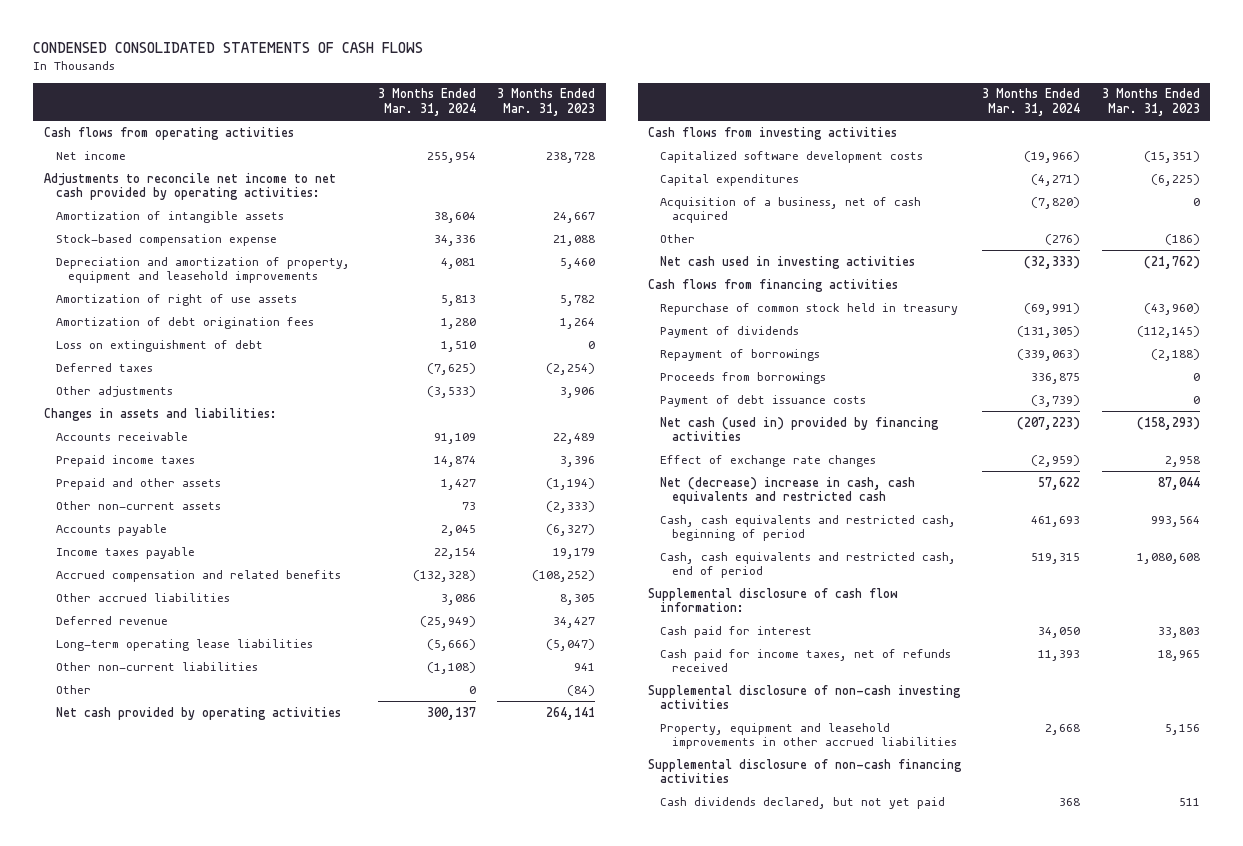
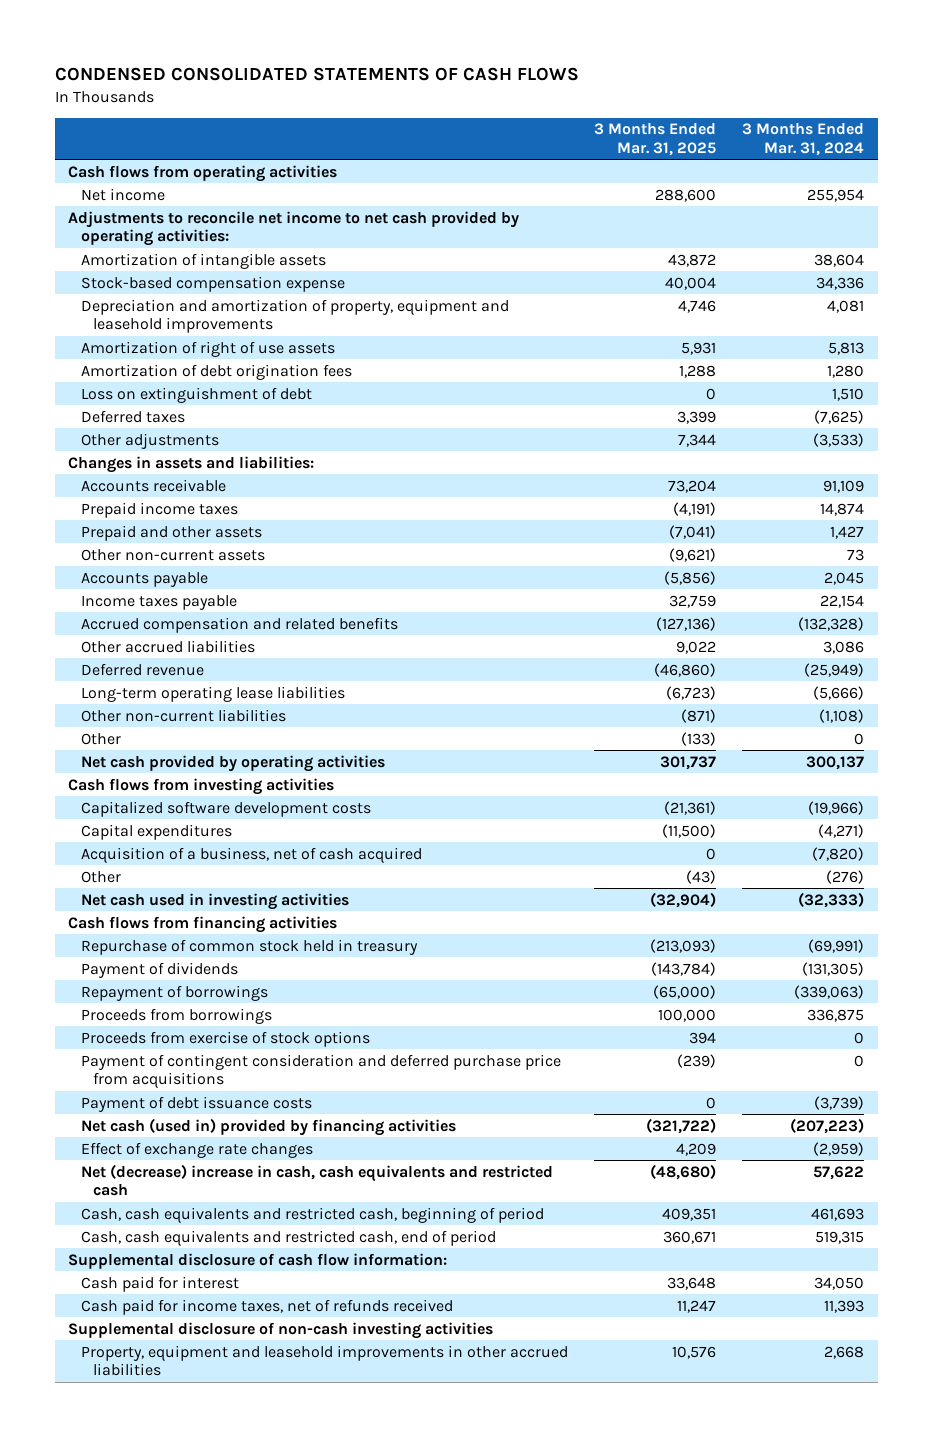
- | 3 Months Ended Mar. 31, 2024 | 3 Months Ended Mar. 31, 2023
+ | 3 Months Ended Mar. 31, 2025 | 3 Months Ended Mar. 31, 2024
+ Proceeds from exercise of stock options | 394 | 0
+ Payment of contingent consideration and deferred purchase price from acquisitions | (239) | 0
- Supplemental disclosure of non-cash financing activities
- Cash dividends declared, but not yet paid | 368 | 511

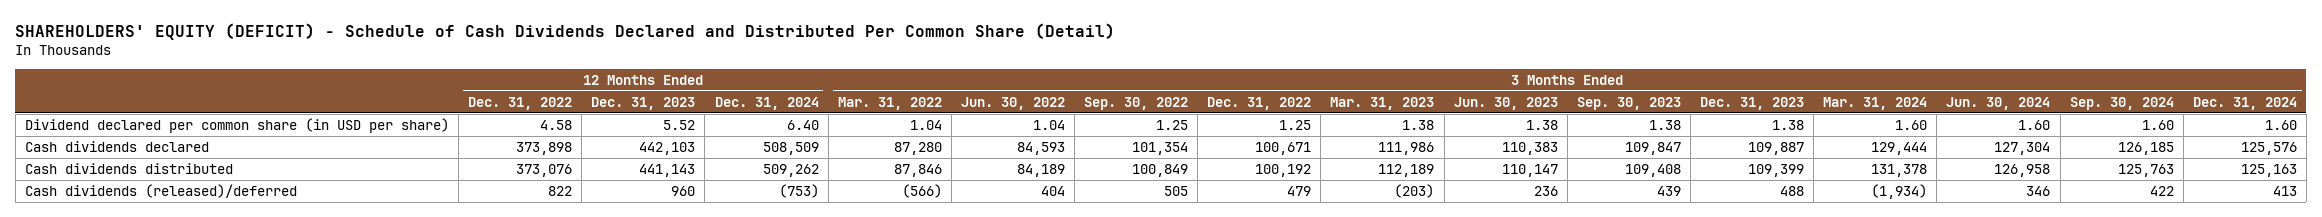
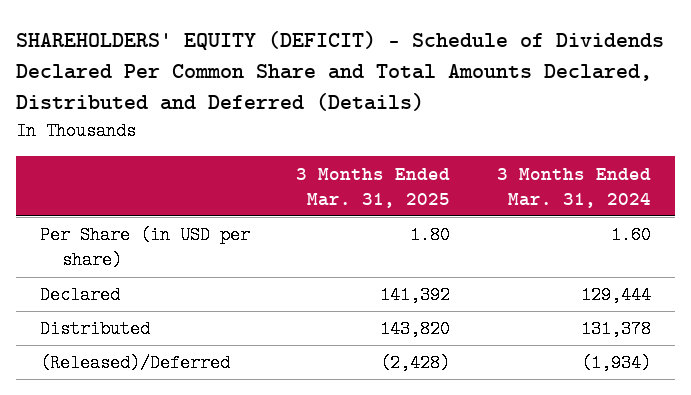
- SHAREHOLDERS' EQUITY (DEFICIT) - Schedule of Cash Dividends Declared and Distributed Per Common Share (Detail)
+ SHAREHOLDERS' EQUITY (DEFICIT) - Schedule of Dividends Declared Per Common Share and Total Amounts Declared, Distributed and Deferred (Details)
- | 12 Months Ended Dec. 31, 2022 | 12 Months Ended Dec. 31, 2023 | 12 Months Ended Dec. 31, 2024 | 3 Months Ended Mar. 31, 2022 | 3 Months Ended Jun. 30, 2022 | 3 Months Ended Sep. 30, 2022 | 3 Months Ended Dec. 31, 2022 | 3 Months Ended Mar. 31, 2023 | 3 Months Ended Jun. 30, 2023 | 3 Months Ended Sep. 30, 2023 | 3 Months Ended Dec. 31, 2023 | 3 Months Ended Mar. 31, 2024 | 3 Months Ended Jun. 30, 2024 | 3 Months Ended Sep. 30, 2024 | 3 Months Ended Dec. 31, 2024
+ | 3 Months Ended Mar. 31, 2025 | 3 Months Ended Mar. 31, 2024
- Dividend declared per common share (in USD per share) | 4.58 | 5.52 | 6.40 | 1.04 | 1.04 | 1.25 | 1.25 | 1.38 | 1.38 | 1.38 | 1.38 | 1.60 | 1.60 | 1.60 | 1.60
- Cash dividends declared | 373,898 | 442,103 | 508,509 | 87,280 | 84,593 | 101,354 | 100,671 | 111,986 | 110,383 | 109,847 | 109,887 | 129,444 | 127,304 | 126,185 | 125,576
- Cash dividends distributed | 373,076 | 441,143 | 509,262 | 87,846 | 84,189 | 100,849 | 100,192 | 112,189 | 110,147 | 109,408 | 109,399 | 131,378 | 126,958 | 125,763 | 125,163
- Cash dividends (released)/deferred | 822 | 960 | (753) | (566) | 404 | 505 | 479 | (203) | 236 | 439 | 488 | (1,934) | 346 | 422 | 413
+ Per Share (in USD per share) | 1.80 | 1.60
+ Declared | 141,392 | 129,444
+ Distributed | 143,820 | 131,378
+ (Released)/Deferred | (2,428) | (1,934)

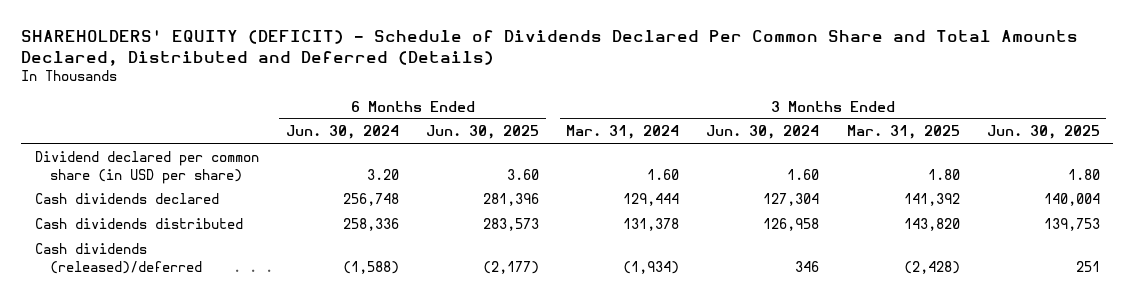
- | 3 Months Ended Mar. 31, 2025 | 3 Months Ended Mar. 31, 2024
+ | 6 Months Ended Jun. 30, 2024 | 6 Months Ended Jun. 30, 2025 | 3 Months Ended Mar. 31, 2024 | 3 Months Ended Jun. 30, 2024 | 3 Months Ended Mar. 31, 2025 | 3 Months Ended Jun. 30, 2025
- Per Share (in USD per share) | 1.80 | 1.60
- Declared | 141,392 | 129,444
- Distributed | 143,820 | 131,378
- (Released)/Deferred | (2,428) | (1,934)
+ Dividend declared per common share (in USD per share) | 3.20 | 3.60 | 1.60 | 1.60 | 1.80 | 1.80
+ Cash dividends declared | 256,748 | 281,396 | 129,444 | 127,304 | 141,392 | 140,004
+ Cash dividends distributed | 258,336 | 283,573 | 131,378 | 126,958 | 143,820 | 139,753
+ Cash dividends (released)/deferred | (1,588) | (2,177) | (1,934) | 346 | (2,428) | 251

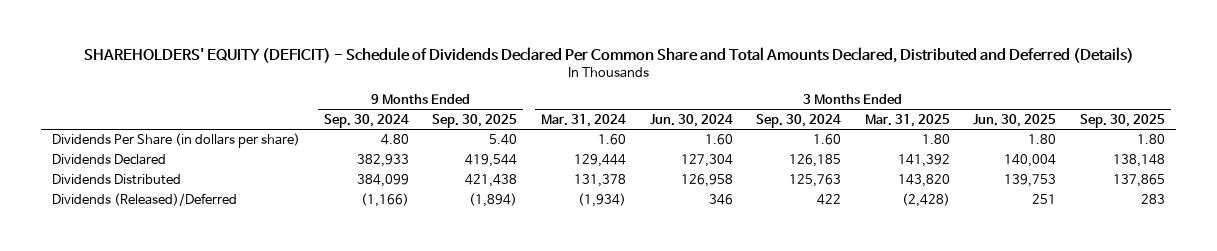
- | 6 Months Ended Jun. 30, 2024 | 6 Months Ended Jun. 30, 2025 | 3 Months Ended Mar. 31, 2024 | 3 Months Ended Jun. 30, 2024 | 3 Months Ended Mar. 31, 2025 | 3 Months Ended Jun. 30, 2025
+ | 9 Months Ended Sep. 30, 2024 | 9 Months Ended Sep. 30, 2025 | 3 Months Ended Mar. 31, 2024 | 3 Months Ended Jun. 30, 2024 | 3 Months Ended Sep. 30, 2024 | 3 Months Ended Mar. 31, 2025 | 3 Months Ended Jun. 30, 2025 | 3 Months Ended Sep. 30, 2025
- Dividend declared per common share (in USD per share) | 3.20 | 3.60 | 1.60 | 1.60 | 1.80 | 1.80
- Cash dividends declared | 256,748 | 281,396 | 129,444 | 127,304 | 141,392 | 140,004
- Cash dividends distributed | 258,336 | 283,573 | 131,378 | 126,958 | 143,820 | 139,753
- Cash dividends (released)/deferred | (1,588) | (2,177) | (1,934) | 346 | (2,428) | 251
+ Dividends Per Share (in dollars per share) | 4.80 | 5.40 | 1.60 | 1.60 | 1.60 | 1.80 | 1.80 | 1.80
+ Dividends Declared | 382,933 | 419,544 | 129,444 | 127,304 | 126,185 | 141,392 | 140,004 | 138,148
+ Dividends Distributed | 384,099 | 421,438 | 131,378 | 126,958 | 125,763 | 143,820 | 139,753 | 137,865
+ Dividends (Released)/Deferred | (1,166) | (1,894) | (1,934) | 346 | 422 | (2,428) | 251 | 283

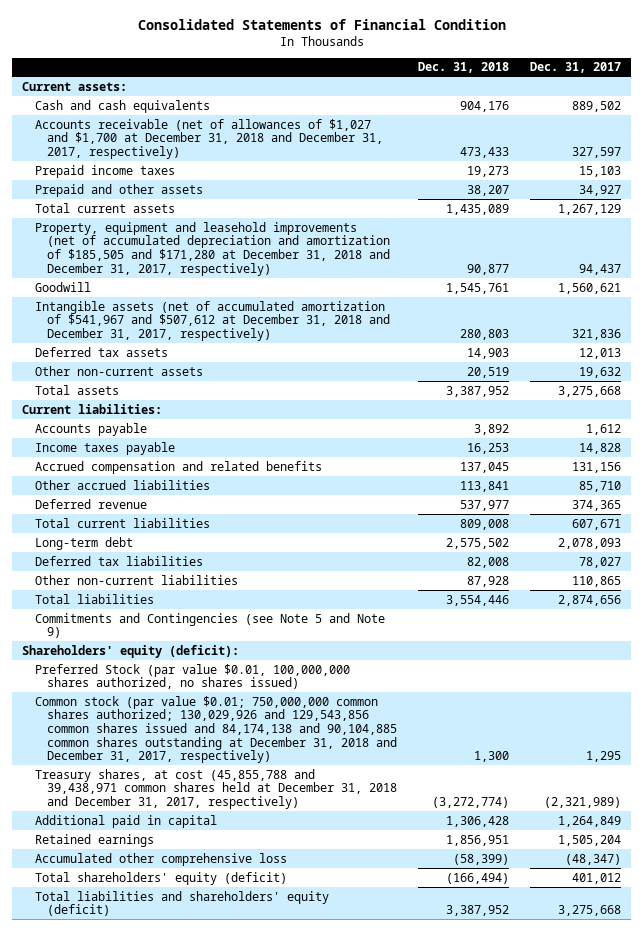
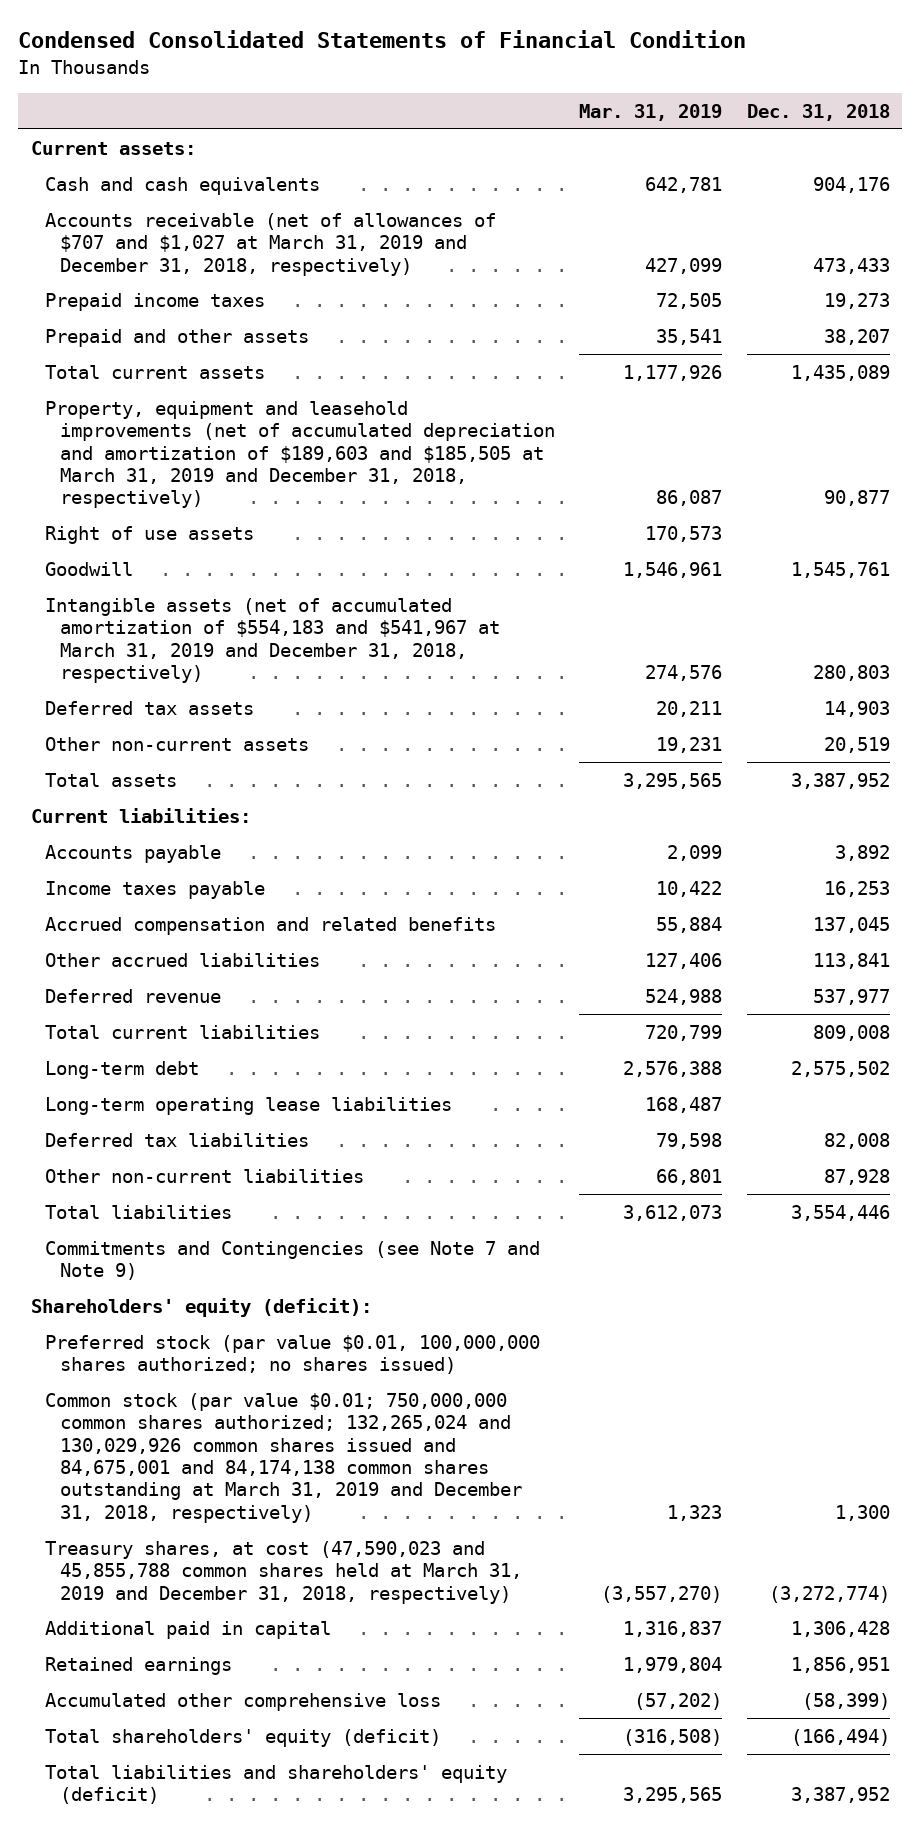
- Consolidated Statements of Financial Condition
+ Condensed Consolidated Statements of Financial Condition
- | Dec. 31, 2018 | Dec. 31, 2017
+ | Mar. 31, 2019 | Dec. 31, 2018
- Accounts receivable (net of allowances of $1,027 and $1,700 at December 31, 2018 and December 31, 2017, respectively) | 473,433 | 327,597
+ Accounts receivable (net of allowances of $707 and $1,027 at March 31, 2019 and December 31, 2018, respectively) | 427,099 | 473,433
- Property, equipment and leasehold improvements (net of accumulated depreciation and amortization of $185,505 and $171,280 at December 31, 2018 and December 31, 2017, respectively) | 90,877 | 94,437
+ Property, equipment and leasehold improvements (net of accumulated depreciation and amortization of $189,603 and $185,505 at March 31, 2019 and December 31, 2018, respectively) | 86,087 | 90,877
+ Right of use assets | 170,573 |
- Intangible assets (net of accumulated amortization of $541,967 and $507,612 at December 31, 2018 and December 31, 2017, respectively) | 280,803 | 321,836
+ Intangible assets (net of accumulated amortization of $554,183 and $541,967 at March 31, 2019 and December 31, 2018, respectively) | 274,576 | 280,803
+ Long-term operating lease liabilities | 168,487 |
- Commitments and Contingencies (see Note 5 and Note 9)
+ Commitments and Contingencies (see Note 7 and Note 9)
- Preferred Stock (par value $0.01, 100,000,000 shares authorized, no shares issued)
- Common stock (par value $0.01; 750,000,000 common shares authorized; 130,029,926 and 129,543,856 common shares issued and 84,174,138 and 90,104,885 common shares outstanding at December 31, 2018 and December 31, 2017, respectively) | 1,300 | 1,295
- Treasury shares, at cost (45,855,788 and 39,438,971 common shares held at December 31, 2018 and December 31, 2017, respectively) | (3,272,774) | (2,321,989)
+ Preferred stock (par value $0.01, 100,000,000 shares authorized; no shares issued)
+ Common stock (par value $0.01; 750,000,000 common shares authorized; 132,265,024 and 130,029,926 common shares issued and 84,675,001 and 84,174,138 common shares outstanding at March 31, 2019 and December 31, 2018, respectively) | 1,323 | 1,300
+ Treasury shares, at cost (47,590,023 and 45,855,788 common shares held at March 31, 2019 and December 31, 2018, respectively) | (3,557,270) | (3,272,774)

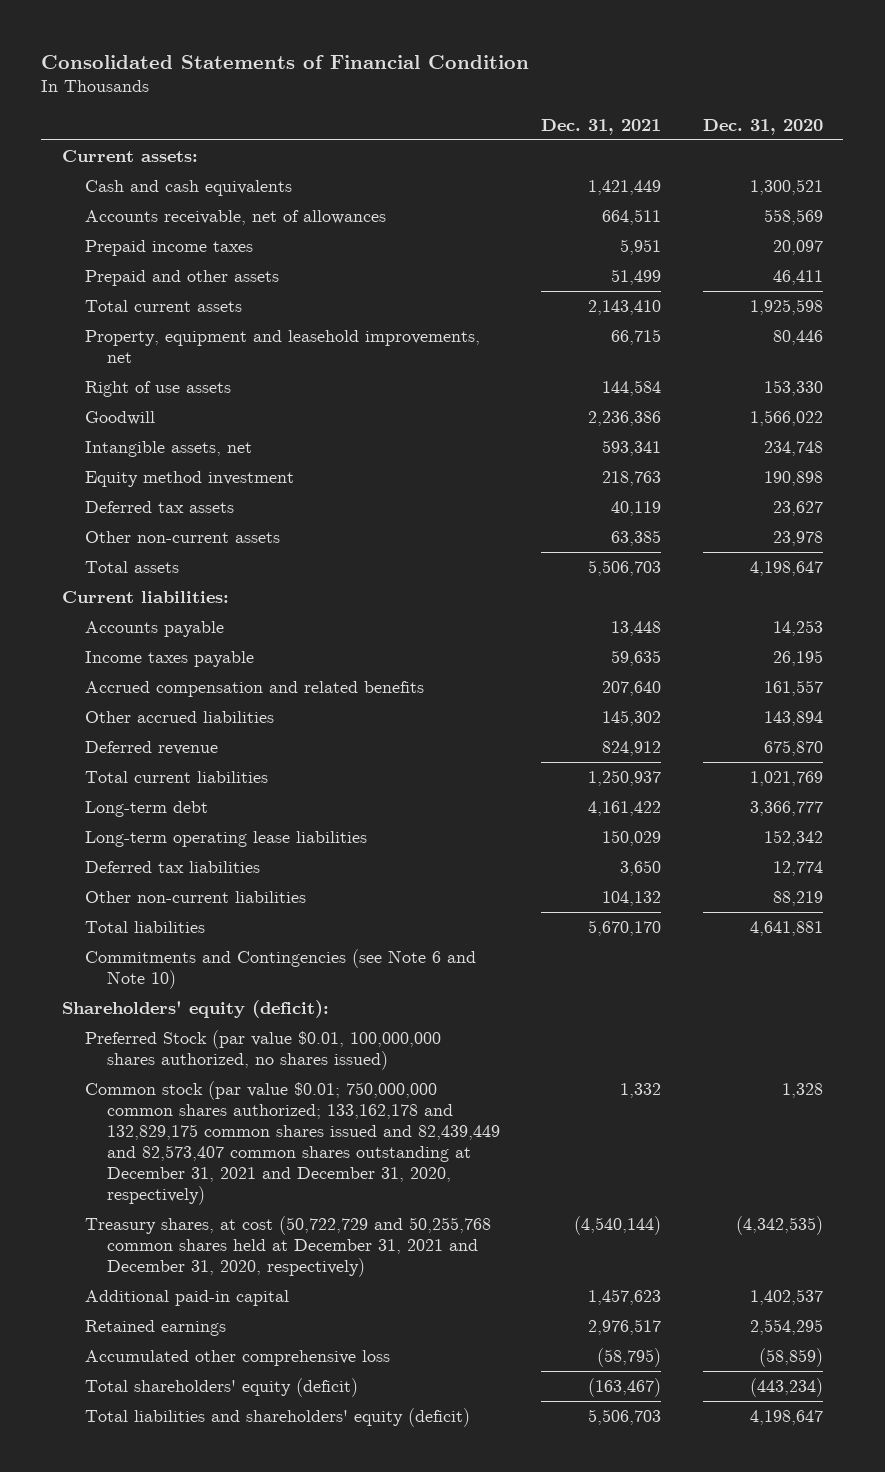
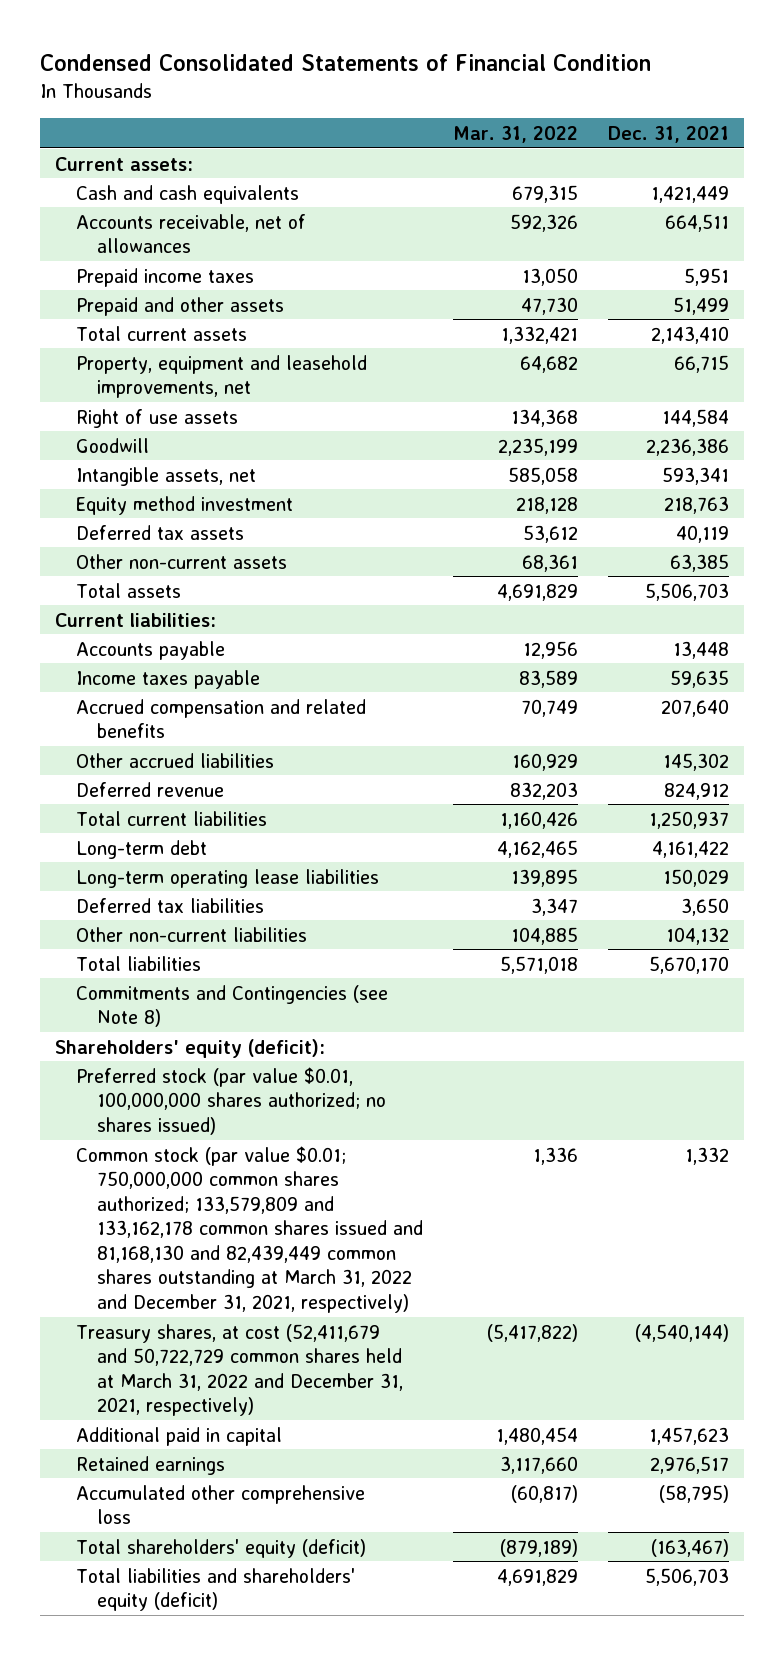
- Consolidated Statements of Financial Condition
+ Condensed Consolidated Statements of Financial Condition
- | Dec. 31, 2021 | Dec. 31, 2020
+ | Mar. 31, 2022 | Dec. 31, 2021
- Commitments and Contingencies (see Note 6 and Note 10)
+ Commitments and Contingencies (see Note 8)
- Preferred Stock (par value $0.01, 100,000,000 shares authorized, no shares issued)
- Common stock (par value $0.01; 750,000,000 common shares authorized; 133,162,178 and 132,829,175 common shares issued and 82,439,449 and 82,573,407 common shares outstanding at December 31, 2021 and December 31, 2020, respectively) | 1,332 | 1,328
- Treasury shares, at cost (50,722,729 and 50,255,768 common shares held at December 31, 2021 and December 31, 2020, respectively) | (4,540,144) | (4,342,535)
- Additional paid-in capital | 1,457,623 | 1,402,537
+ Preferred stock (par value $0.01, 100,000,000 shares authorized; no shares issued)
+ Common stock (par value $0.01; 750,000,000 common shares authorized; 133,579,809 and 133,162,178 common shares issued and 81,168,130 and 82,439,449 common shares outstanding at March 31, 2022 and December 31, 2021, respectively) | 1,336 | 1,332
+ Treasury shares, at cost (52,411,679 and 50,722,729 common shares held at March 31, 2022 and December 31, 2021, respectively) | (5,417,822) | (4,540,144)
+ Additional paid in capital | 1,480,454 | 1,457,623

